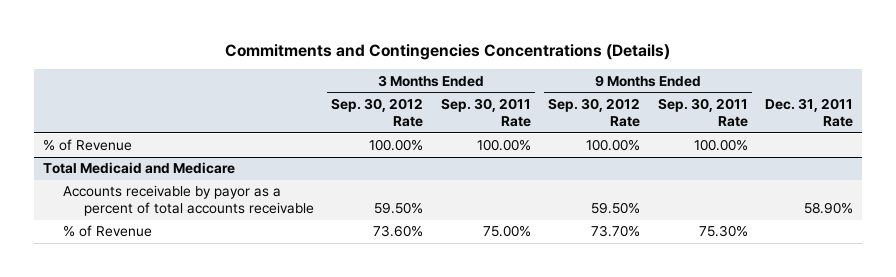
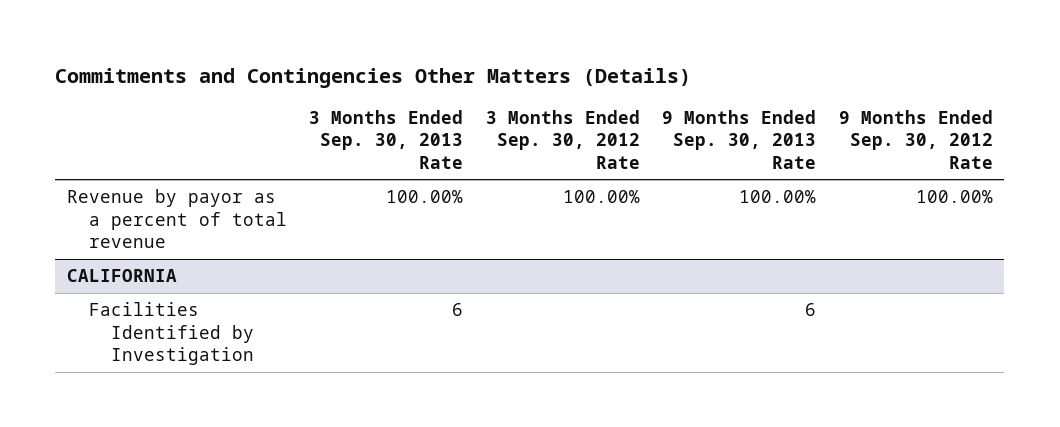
- Commitments and Contingencies Concentrations (Details)
+ Commitments and Contingencies Other Matters (Details)
- | 3 Months Ended Sep. 30, 2012 Rate | 3 Months Ended Sep. 30, 2011 Rate | 9 Months Ended Sep. 30, 2012 Rate | 9 Months Ended Sep. 30, 2011 Rate | Dec. 31, 2011 Rate
+ | 3 Months Ended Sep. 30, 2013 Rate | 3 Months Ended Sep. 30, 2012 Rate | 9 Months Ended Sep. 30, 2013 Rate | 9 Months Ended Sep. 30, 2012 Rate
- % of Revenue | 100.00% | 100.00% | 100.00% | 100.00% |
- Total Medicaid and Medicare
- Accounts receivable by payor as a percent of total accounts receivable | 59.50% | | 59.50% | | 58.90%
- % of Revenue | 73.60% | 75.00% | 73.70% | 75.30% |
+ Revenue by payor as a percent of total revenue | 100.00% | 100.00% | 100.00% | 100.00%
+ CALIFORNIA
+ Facilities Identified by Investigation | 6 | | 6 |

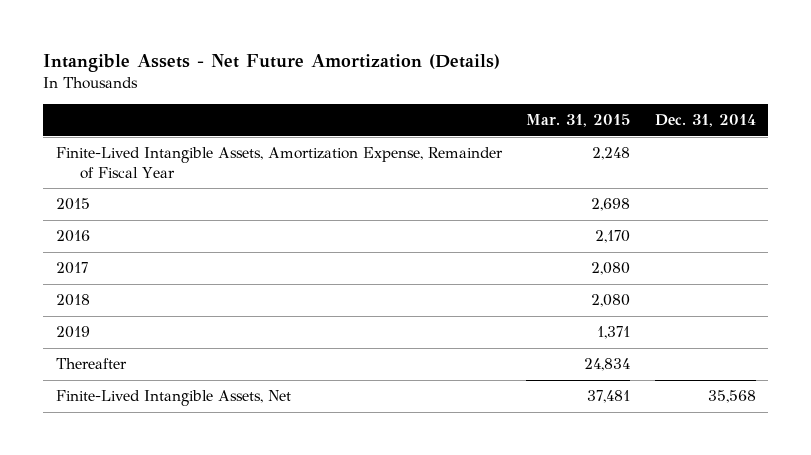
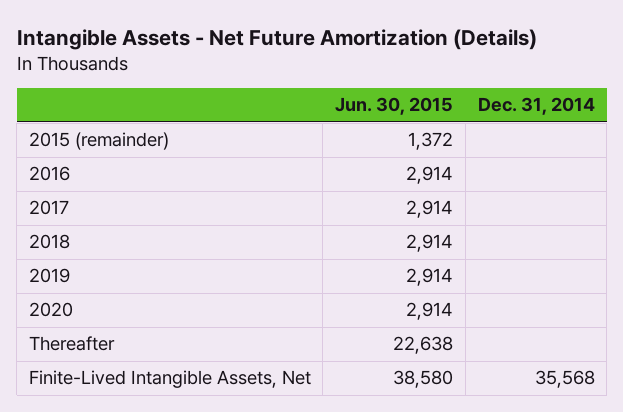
- | Mar. 31, 2015 | Dec. 31, 2014
+ | Jun. 30, 2015 | Dec. 31, 2014
- Finite-Lived Intangible Assets, Amortization Expense, Remainder of Fiscal Year | 2,248 |
- 2015 | 2,698 |
+ 2015 (remainder) | 1,372 |
+ 2020 | 2,914 |

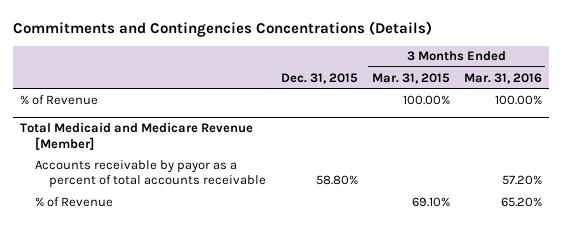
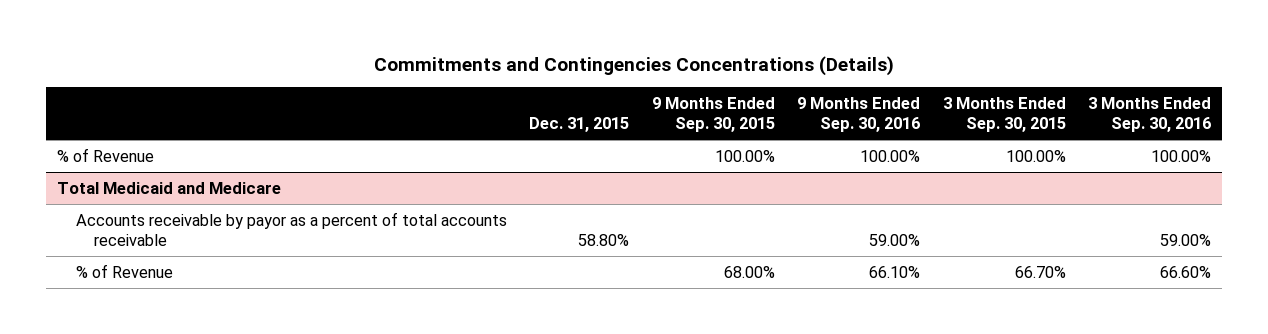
- | Dec. 31, 2015 | 3 Months Ended Mar. 31, 2015 | 3 Months Ended Mar. 31, 2016
+ | Dec. 31, 2015 | 9 Months Ended Sep. 30, 2015 | 9 Months Ended Sep. 30, 2016 | 3 Months Ended Sep. 30, 2015 | 3 Months Ended Sep. 30, 2016
- Total Medicaid and Medicare Revenue [Member]
+ Total Medicaid and Medicare

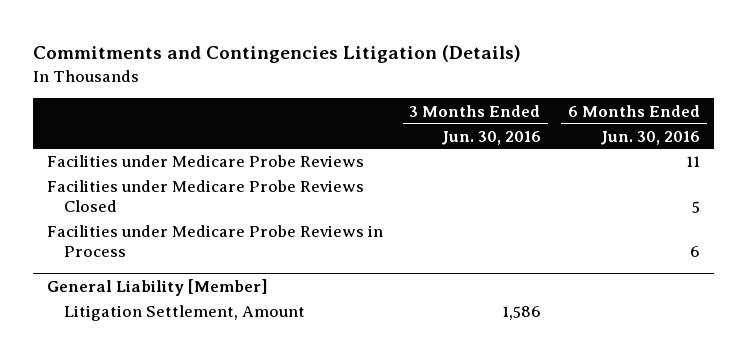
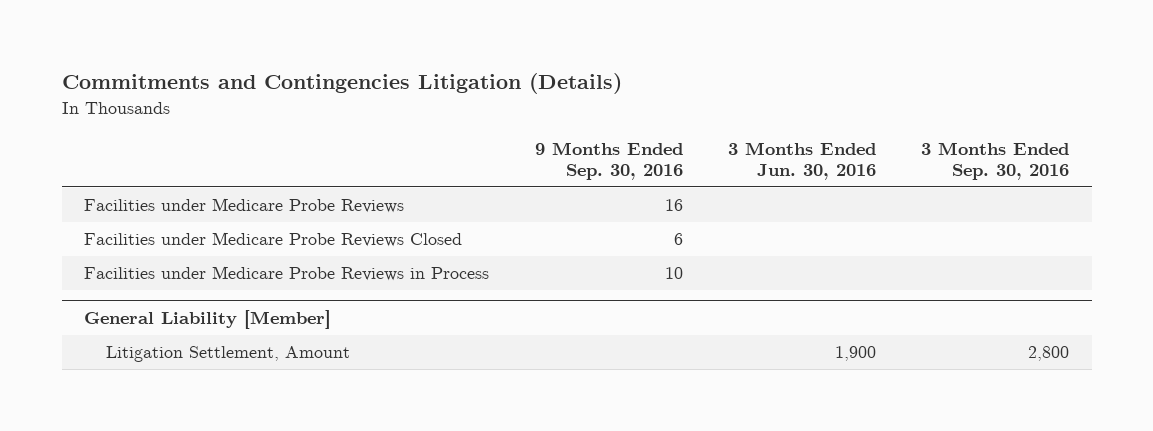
- | 3 Months Ended Jun. 30, 2016 | 6 Months Ended Jun. 30, 2016
+ | 9 Months Ended Sep. 30, 2016 | 3 Months Ended Jun. 30, 2016 | 3 Months Ended Sep. 30, 2016
@ General Liability [Member]
- Litigation Settlement, Amount | 1,586 |
+ Litigation Settlement, Amount | | 1,900 | 2,800

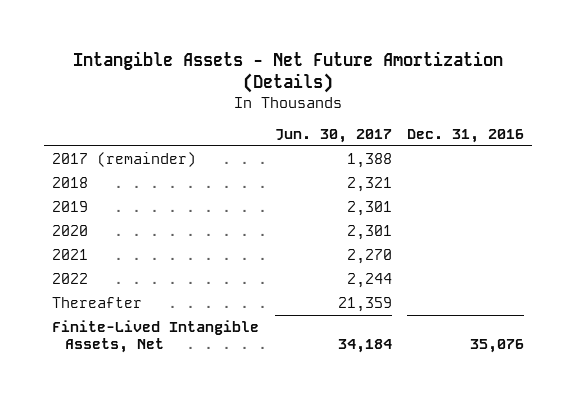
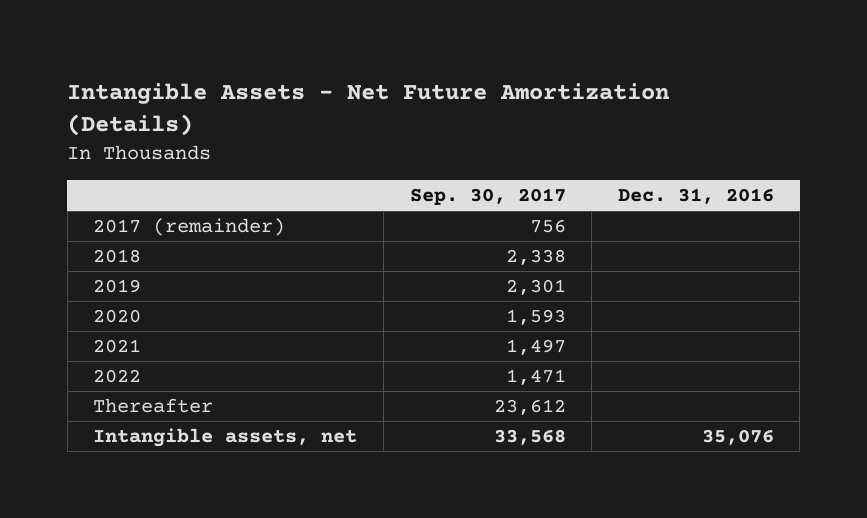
- | Jun. 30, 2017 | Dec. 31, 2016
+ | Sep. 30, 2017 | Dec. 31, 2016
- Finite-Lived Intangible Assets, Net | 34,184 | 35,076
+ Intangible assets, net | 33,568 | 35,076

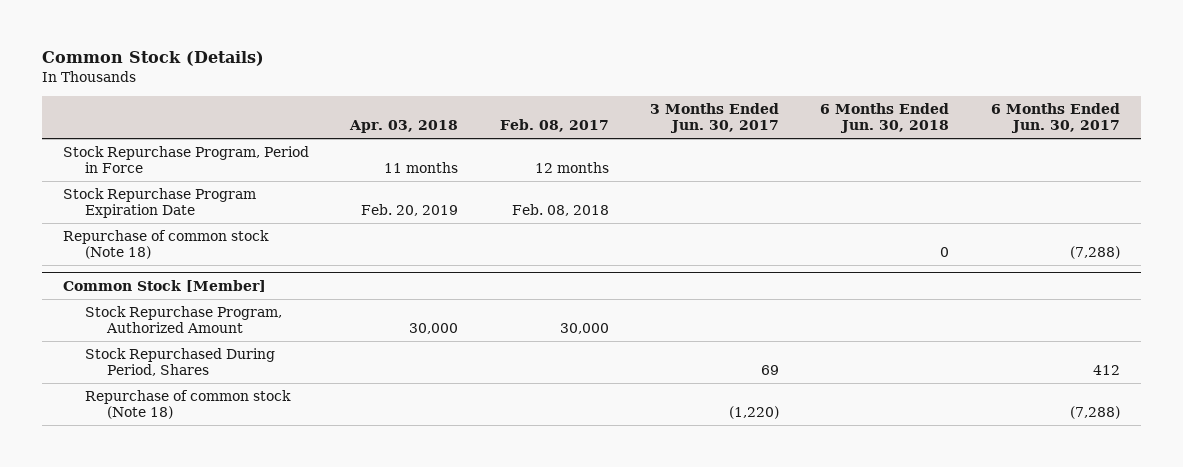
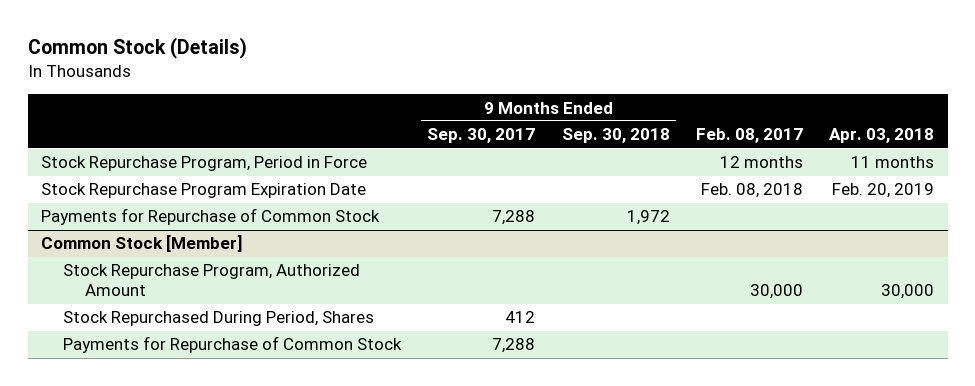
- | Apr. 03, 2018 | Feb. 08, 2017 | 3 Months Ended Jun. 30, 2017 | 6 Months Ended Jun. 30, 2018 | 6 Months Ended Jun. 30, 2017
+ | 9 Months Ended Sep. 30, 2017 | 9 Months Ended Sep. 30, 2018 | Feb. 08, 2017 | Apr. 03, 2018
- Repurchase of common stock (Note 18) | | | | 0 | (7,288)
+ Payments for Repurchase of Common Stock | 7,288 | 1,972 | |
@ Common Stock [Member]
- Repurchase of common stock (Note 18) | | | (1,220) | | (7,288)
+ Payments for Repurchase of Common Stock | 7,288 | | |

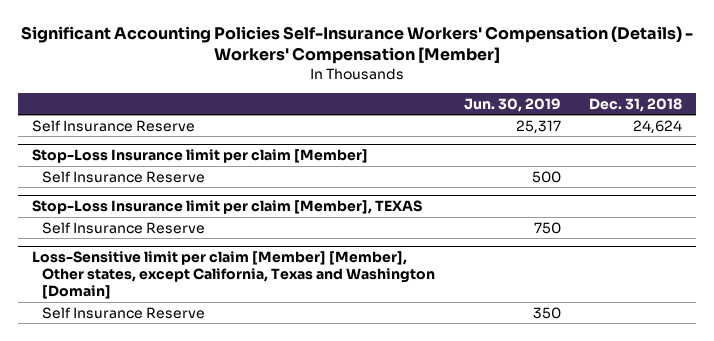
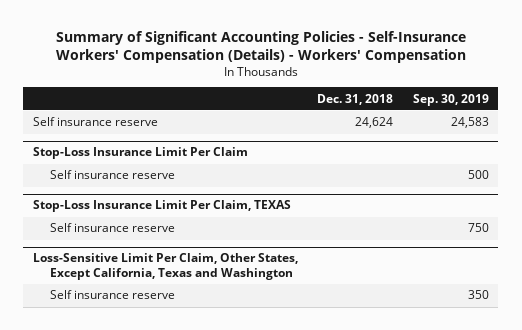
- Significant Accounting Policies Self-Insurance Workers' Compensation (Details) - Workers' Compensation [Member]
+ Summary of Significant Accounting Policies - Self-Insurance Workers' Compensation (Details) - Workers' Compensation
- | Jun. 30, 2019 | Dec. 31, 2018
+ | Dec. 31, 2018 | Sep. 30, 2019
- Self Insurance Reserve | 25,317 | 24,624
- Stop-Loss Insurance limit per claim [Member]
- Self Insurance Reserve | 500 |
- Stop-Loss Insurance limit per claim [Member], TEXAS
- Self Insurance Reserve | 750 |
- Loss-Sensitive limit per claim [Member] [Member], Other states, except California, Texas and Washington [Domain]
- Self Insurance Reserve | 350 |
+ Self insurance reserve | 24,624 | 24,583
+ Stop-Loss Insurance Limit Per Claim
+ Self insurance reserve | | 500
+ Stop-Loss Insurance Limit Per Claim, TEXAS
+ Self insurance reserve | | 750
+ Loss-Sensitive Limit Per Claim, Other States, Except California, Texas and Washington
+ Self insurance reserve | | 350

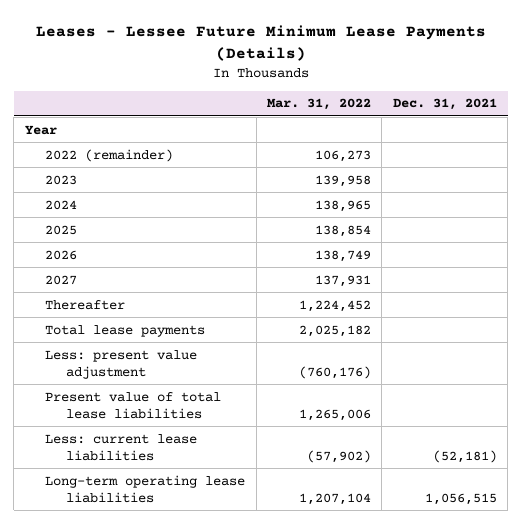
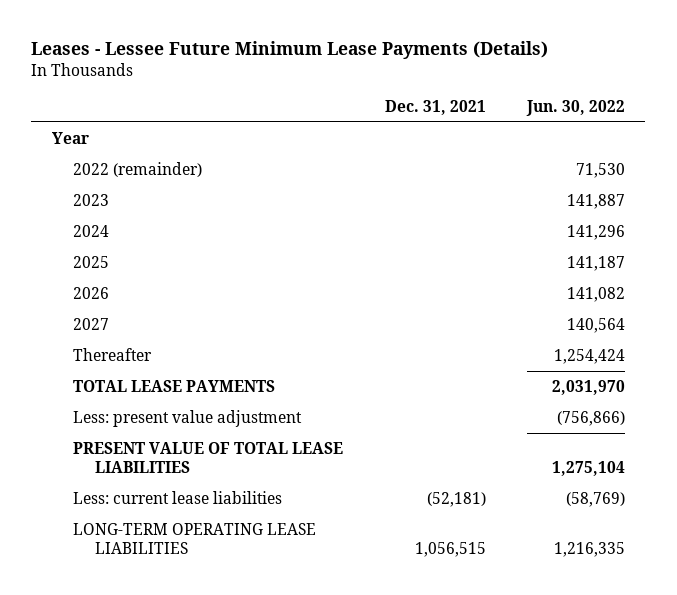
- | Mar. 31, 2022 | Dec. 31, 2021
+ | Dec. 31, 2021 | Jun. 30, 2022
- Total lease payments | 2,025,182 |
+ TOTAL LEASE PAYMENTS | | 2,031,970
- Present value of total lease liabilities | 1,265,006 |
+ PRESENT VALUE OF TOTAL LEASE LIABILITIES | | 1,275,104
- Long-term operating lease liabilities | 1,207,104 | 1,056,515
+ LONG-TERM OPERATING LEASE LIABILITIES | 1,056,515 | 1,216,335

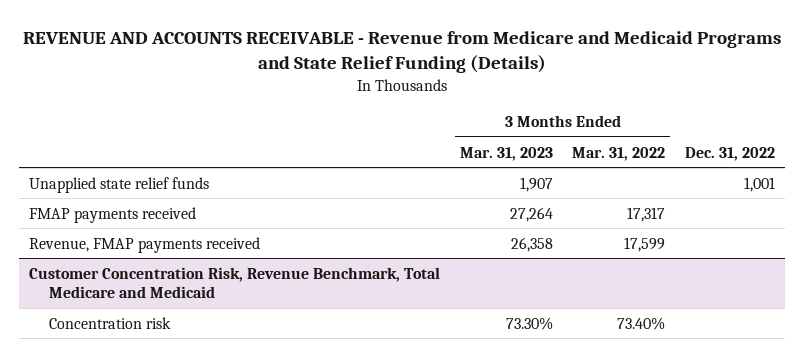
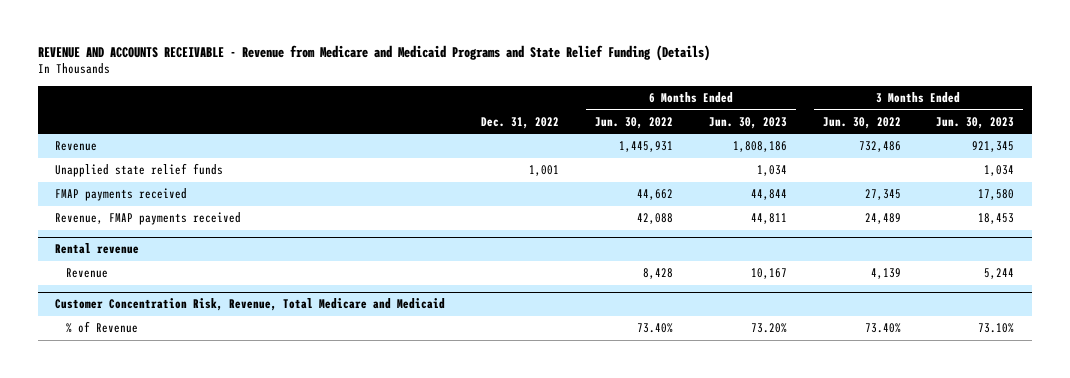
- | 3 Months Ended Mar. 31, 2023 | 3 Months Ended Mar. 31, 2022 | Dec. 31, 2022
+ | Dec. 31, 2022 | 6 Months Ended Jun. 30, 2022 | 6 Months Ended Jun. 30, 2023 | 3 Months Ended Jun. 30, 2022 | 3 Months Ended Jun. 30, 2023
+ Revenue | | 1,445,931 | 1,808,186 | 732,486 | 921,345
- Customer Concentration Risk, Revenue Benchmark, Total Medicare and Medicaid
- Concentration risk | 73.30% | 73.40% |
+ Rental revenue
+ Revenue | | 8,428 | 10,167 | 4,139 | 5,244
+ Customer Concentration Risk, Revenue, Total Medicare and Medicaid
+ % of Revenue | | 73.40% | 73.20% | 73.40% | 73.10%

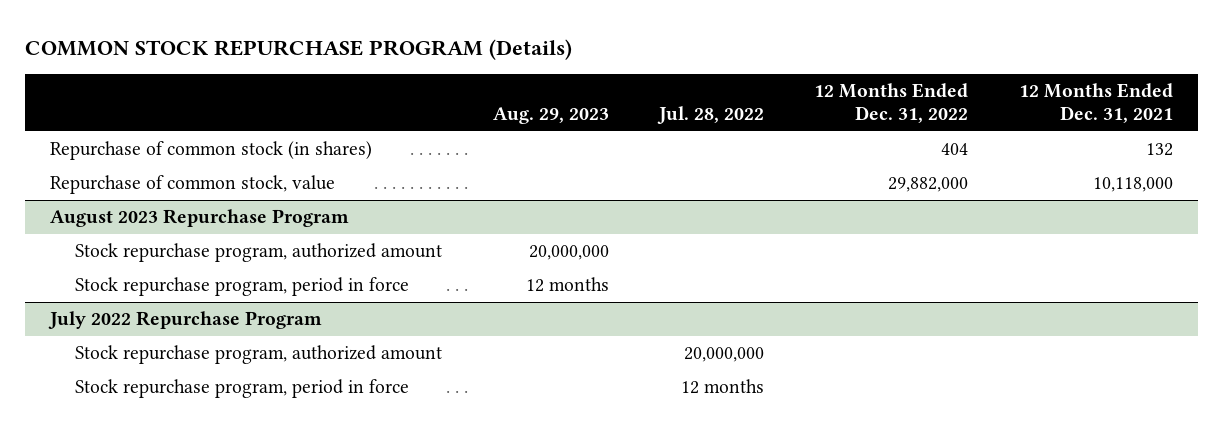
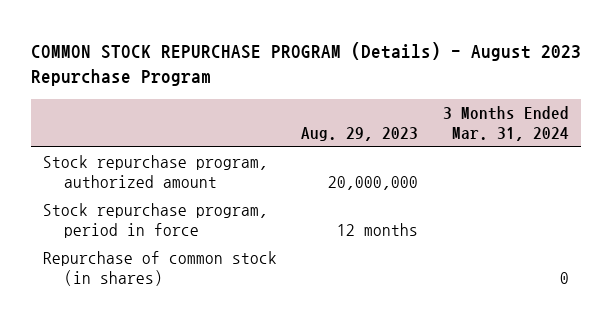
- COMMON STOCK REPURCHASE PROGRAM (Details)
+ COMMON STOCK REPURCHASE PROGRAM (Details) - August 2023 Repurchase Program
- | Aug. 29, 2023 | Jul. 28, 2022 | 12 Months Ended Dec. 31, 2022 | 12 Months Ended Dec. 31, 2021
+ | Aug. 29, 2023 | 3 Months Ended Mar. 31, 2024
+ Stock repurchase program, authorized amount | 20,000,000 |
+ Stock repurchase program, period in force | 12 months |
- Repurchase of common stock, value | | | 29,882,000 | 10,118,000
- August 2023 Repurchase Program
- Stock repurchase program, authorized amount | 20,000,000 | | |
- Stock repurchase program, period in force | 12 months | | |
- July 2022 Repurchase Program
- Stock repurchase program, authorized amount | | 20,000,000 | |
- Stock repurchase program, period in force | | 12 months | |

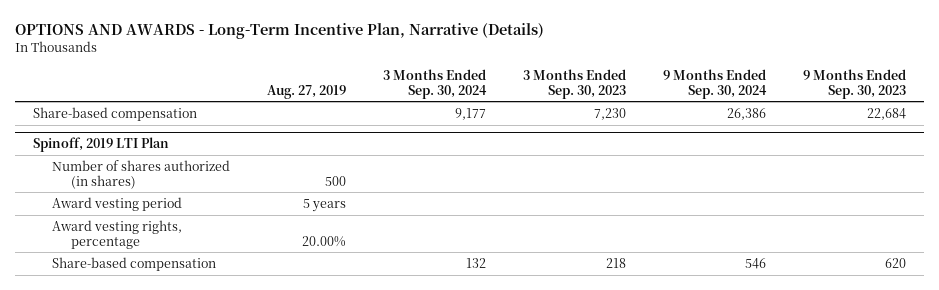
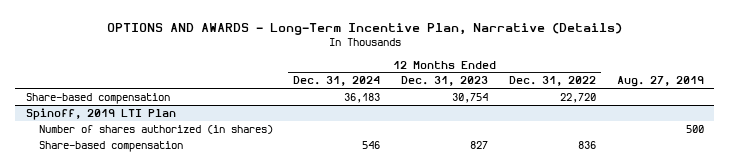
- | Aug. 27, 2019 | 3 Months Ended Sep. 30, 2024 | 3 Months Ended Sep. 30, 2023 | 9 Months Ended Sep. 30, 2024 | 9 Months Ended Sep. 30, 2023
+ | 12 Months Ended Dec. 31, 2024 | 12 Months Ended Dec. 31, 2023 | 12 Months Ended Dec. 31, 2022 | Aug. 27, 2019
@ Spinoff, 2019 LTI Plan
- Award vesting period | 5 years | | | |
- Award vesting rights, percentage | 20.00% | | | |

